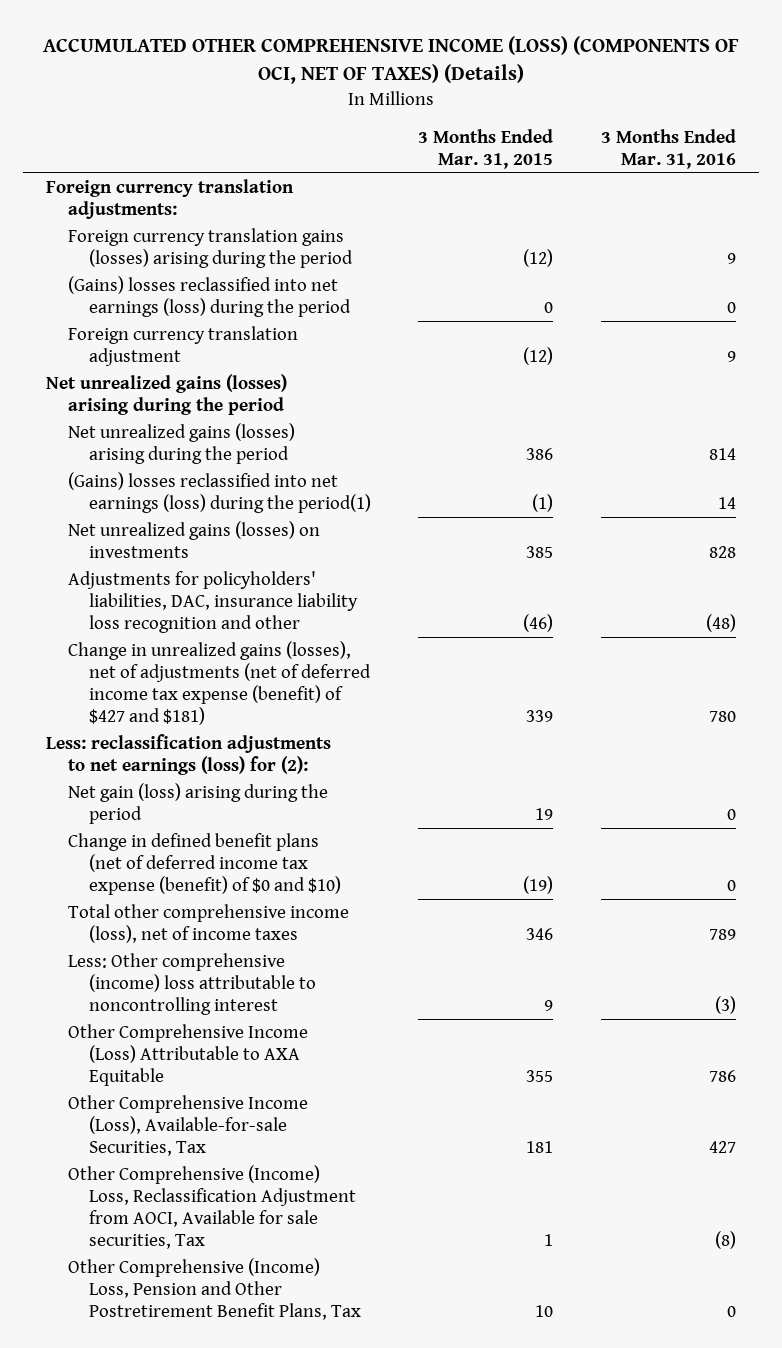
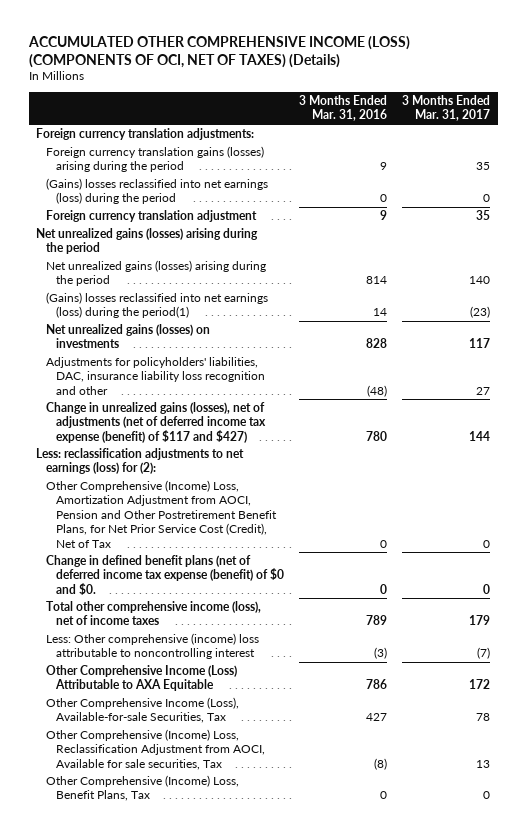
- | 3 Months Ended Mar. 31, 2015 | 3 Months Ended Mar. 31, 2016
+ | 3 Months Ended Mar. 31, 2016 | 3 Months Ended Mar. 31, 2017
- Change in unrealized gains (losses), net of adjustments (net of deferred income tax expense (benefit) of $427 and $181) | 339 | 780
+ Change in unrealized gains (losses), net of adjustments (net of deferred income tax expense (benefit) of $117 and $427) | 780 | 144
- Net gain (loss) arising during the period | 19 | 0
- Change in defined benefit plans (net of deferred income tax expense (benefit) of $0 and $10) | (19) | 0
+ Other Comprehensive (Income) Loss, Amortization Adjustment from AOCI, Pension and Other Postretirement Benefit Plans, for Net Prior Service Cost (Credit), Net of Tax | 0 | 0
+ Change in defined benefit plans (net of deferred income tax expense (benefit) of $0 and $0. | 0 | 0
- Other Comprehensive (Income) Loss, Pension and Other Postretirement Benefit Plans, Tax | 10 | 0
+ Other Comprehensive (Income) Loss, Benefit Plans, Tax | 0 | 0

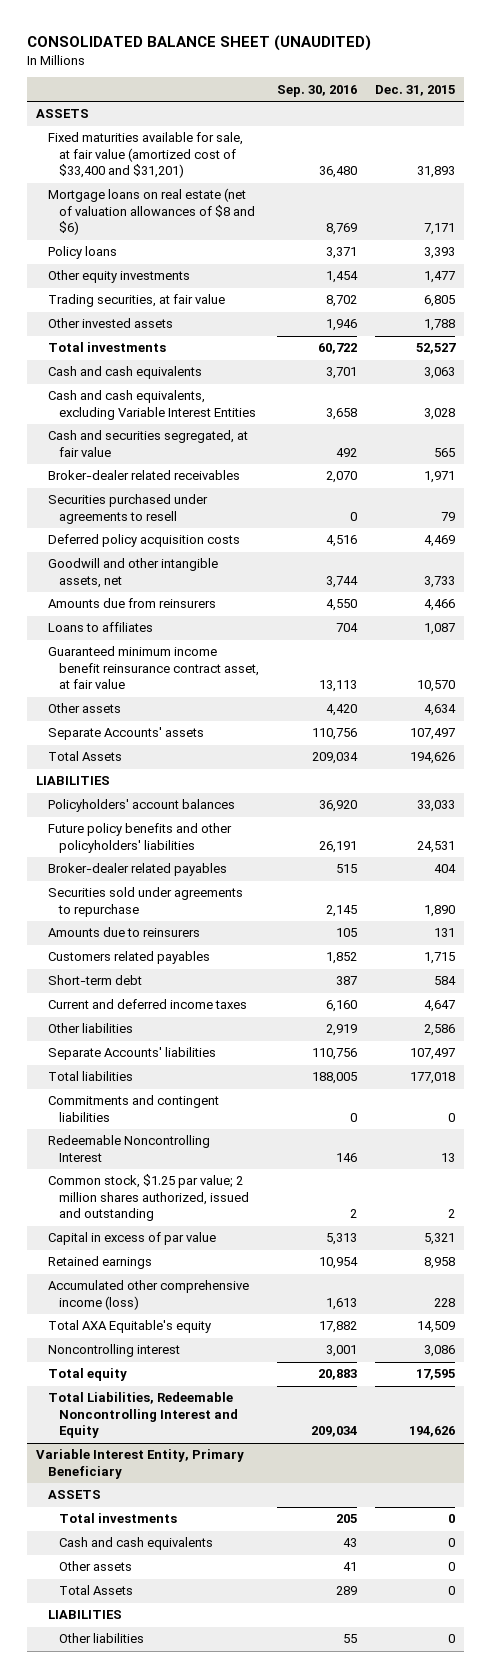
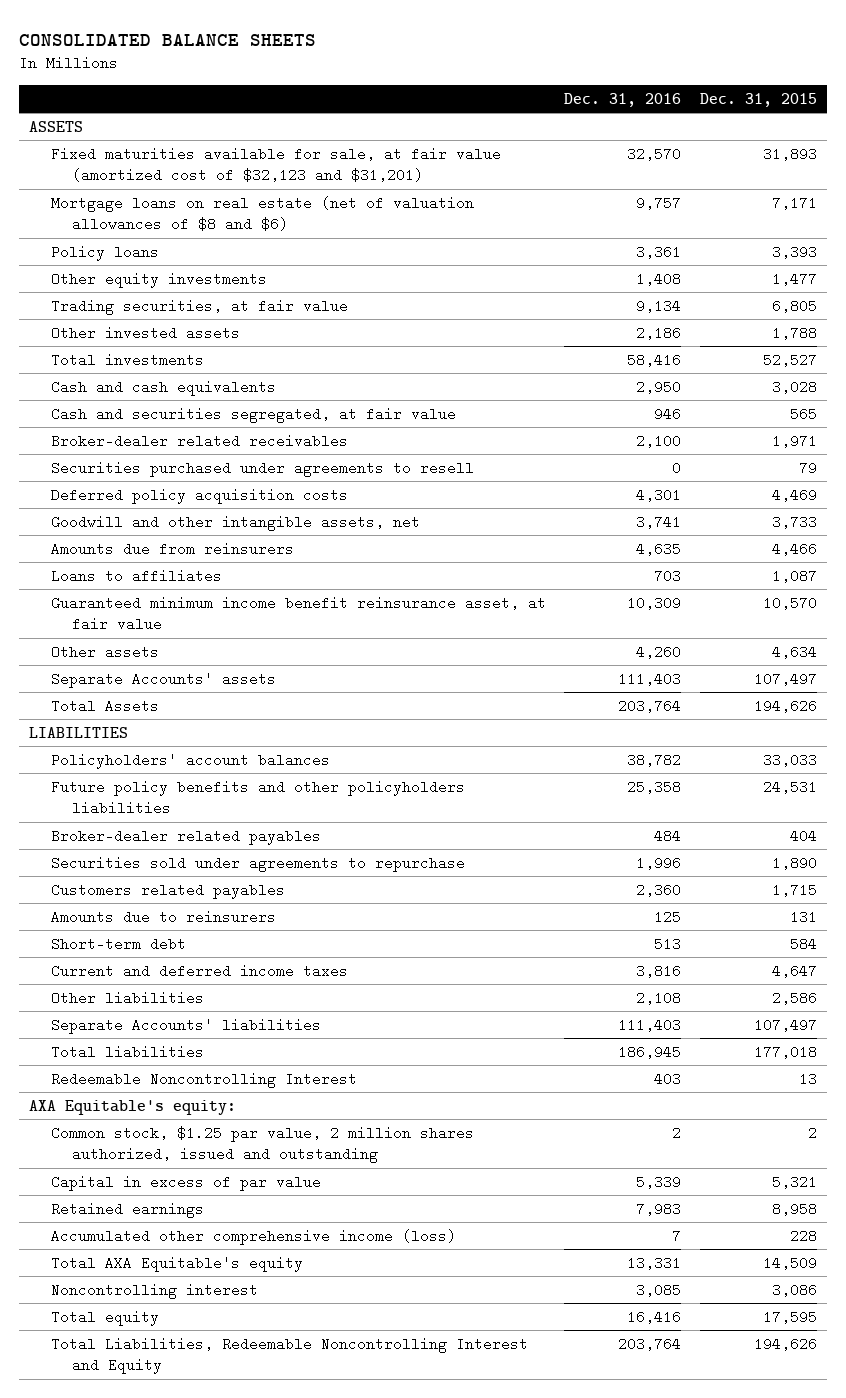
- CONSOLIDATED BALANCE SHEET (UNAUDITED)
+ CONSOLIDATED BALANCE SHEETS
- | Sep. 30, 2016 | Dec. 31, 2015
+ | Dec. 31, 2016 | Dec. 31, 2015
- Fixed maturities available for sale, at fair value (amortized cost of $33,400 and $31,201) | 36,480 | 31,893
+ Fixed maturities available for sale, at fair value (amortized cost of $32,123 and $31,201) | 32,570 | 31,893
- Cash and cash equivalents | 3,701 | 3,063
- Cash and cash equivalents, excluding Variable Interest Entities | 3,658 | 3,028
+ Cash and cash equivalents | 2,950 | 3,028
- Guaranteed minimum income benefit reinsurance contract asset, at fair value | 13,113 | 10,570
+ Guaranteed minimum income benefit reinsurance asset, at fair value | 10,309 | 10,570
- Future policy benefits and other policyholders' liabilities | 26,191 | 24,531
+ Future policy benefits and other policyholders liabilities | 25,358 | 24,531
moved down: Amounts due to reinsurers | 125 | 131
- Commitments and contingent liabilities | 0 | 0
- Common stock, $1.25 par value; 2 million shares authorized, issued and outstanding | 2 | 2
+ AXA Equitable's equity:
+ Common stock, $1.25 par value, 2 million shares authorized, issued and outstanding | 2 | 2
- Variable Interest Entity, Primary Beneficiary
- ASSETS
- Total investments | 205 | 0
- Cash and cash equivalents | 43 | 0
- Other assets | 41 | 0
- Total Assets | 289 | 0
- LIABILITIES
- Other liabilities | 55 | 0

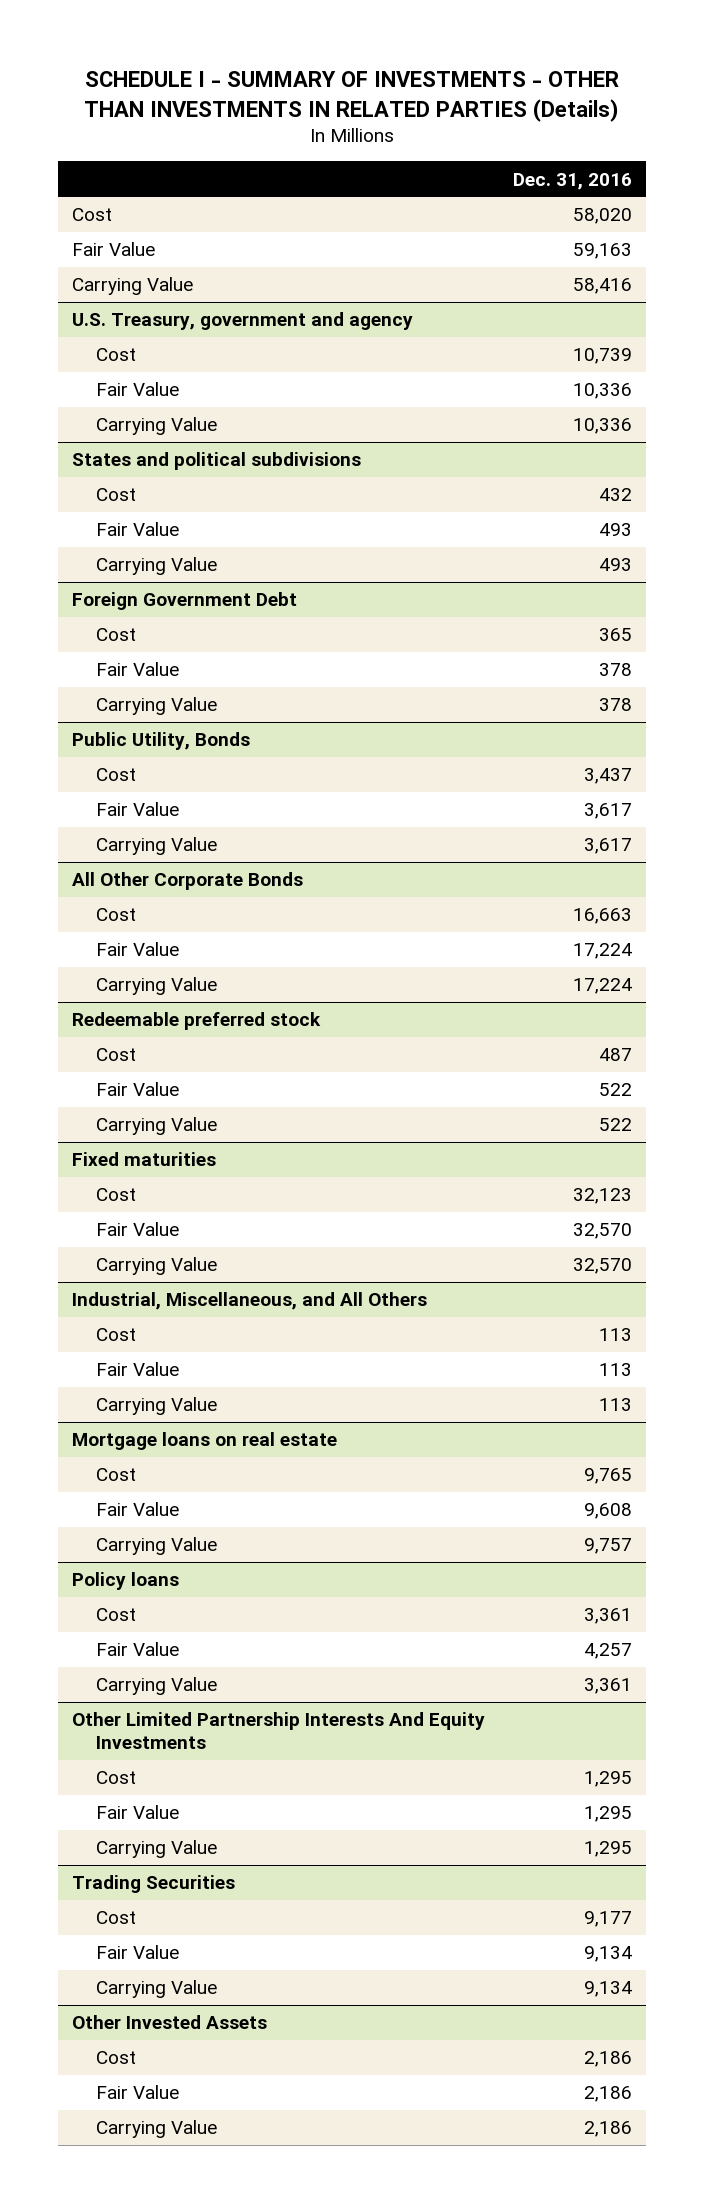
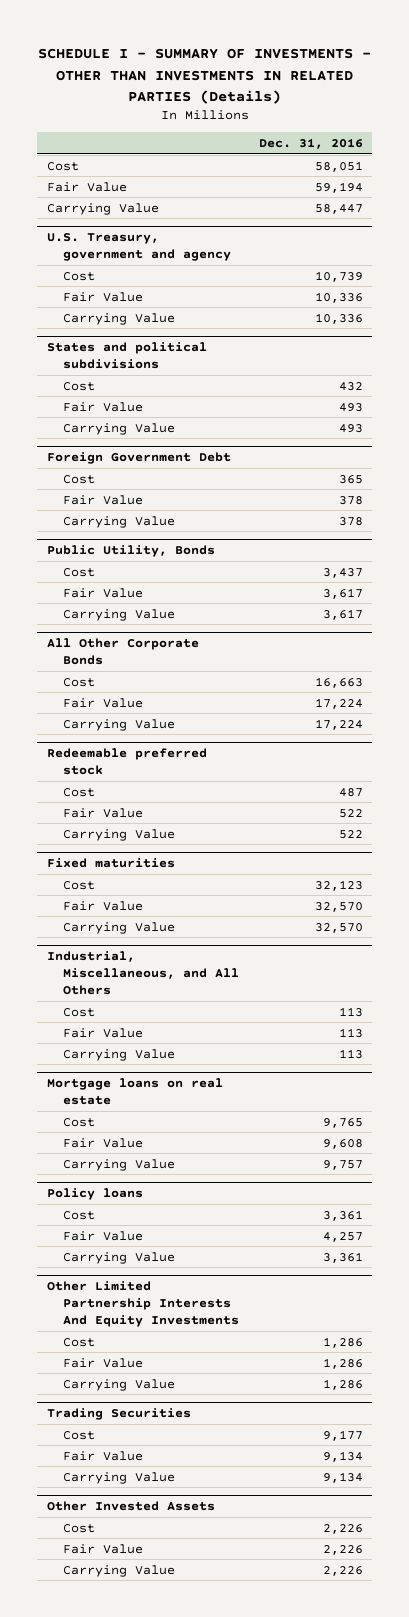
- Cost | 58,020
- Fair Value | 59,163
- Carrying Value | 58,416
+ Cost | 58,051
+ Fair Value | 59,194
+ Carrying Value | 58,447
@ Other Limited Partnership Interests And Equity Investments
- Cost | 1,295
- Fair Value | 1,295
- Carrying Value | 1,295
+ Cost | 1,286
+ Fair Value | 1,286
+ Carrying Value | 1,286
@ Other Invested Assets
- Cost | 2,186
- Fair Value | 2,186
- Carrying Value | 2,186
+ Cost | 2,226
+ Fair Value | 2,226
+ Carrying Value | 2,226

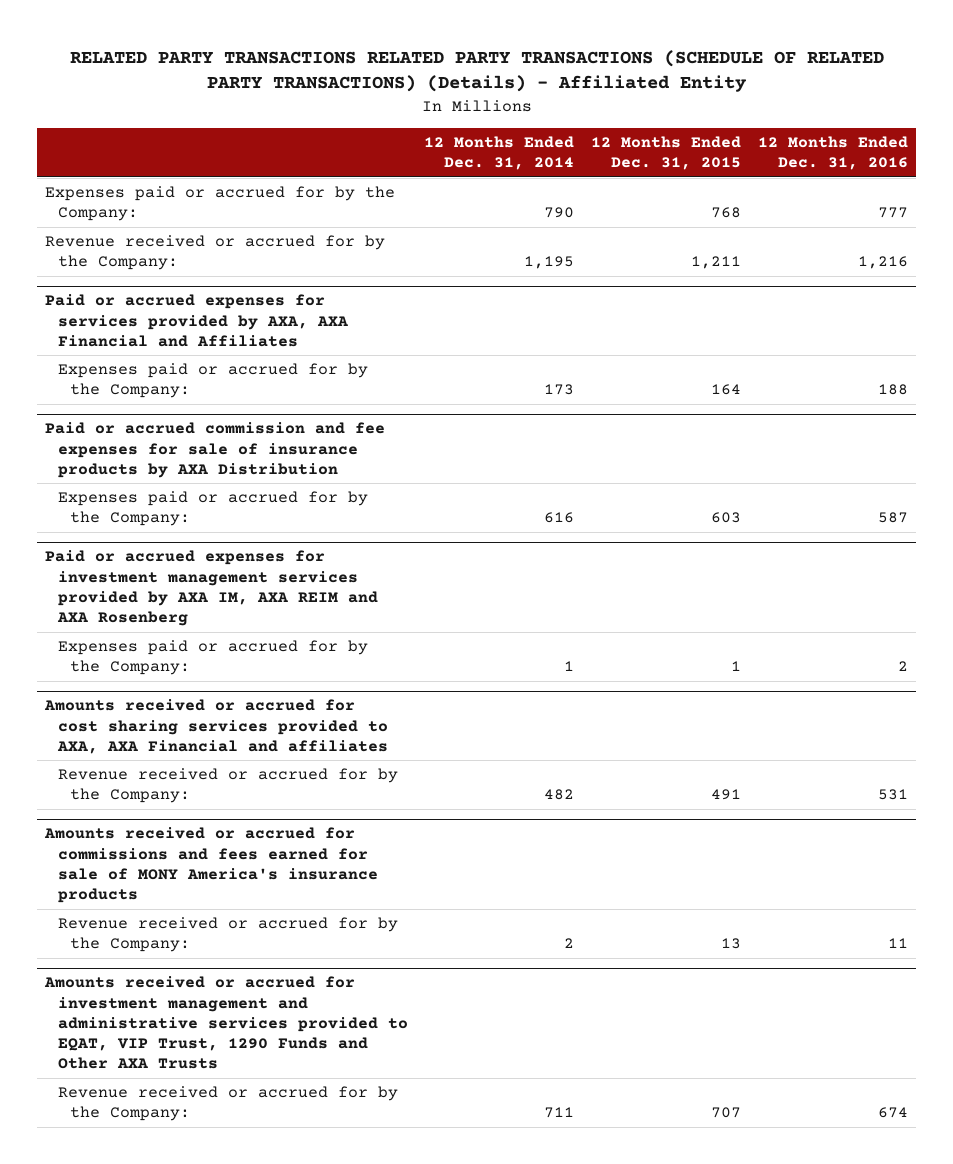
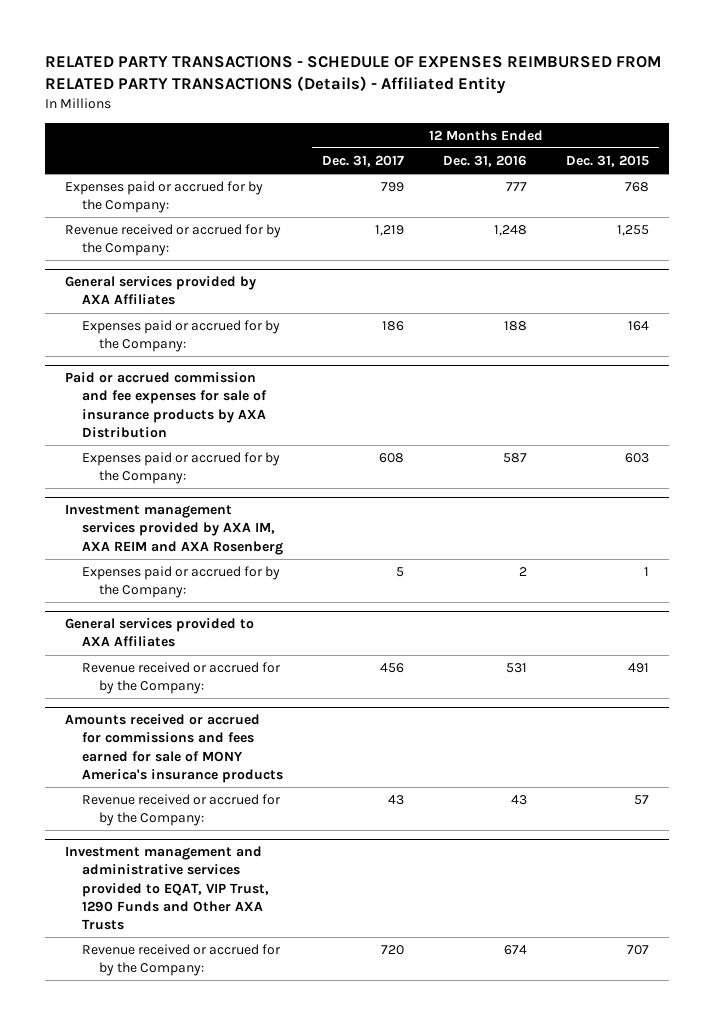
- RELATED PARTY TRANSACTIONS RELATED PARTY TRANSACTIONS (SCHEDULE OF RELATED PARTY TRANSACTIONS) (Details) - Affiliated Entity
+ RELATED PARTY TRANSACTIONS - SCHEDULE OF EXPENSES REIMBURSED FROM RELATED PARTY TRANSACTIONS (Details) - Affiliated Entity
- | 12 Months Ended Dec. 31, 2014 | 12 Months Ended Dec. 31, 2015 | 12 Months Ended Dec. 31, 2016
+ | 12 Months Ended Dec. 31, 2017 | 12 Months Ended Dec. 31, 2016 | 12 Months Ended Dec. 31, 2015
- Revenue received or accrued for by the Company: | 1,195 | 1,211 | 1,216
- Paid or accrued expenses for services provided by AXA, AXA Financial and Affiliates
+ Revenue received or accrued for by the Company: | 1,219 | 1,248 | 1,255
+ General services provided by AXA Affiliates
- Paid or accrued expenses for investment management services provided by AXA IM, AXA REIM and AXA Rosenberg
+ Investment management services provided by AXA IM, AXA REIM and AXA Rosenberg
- Amounts received or accrued for cost sharing services provided to AXA, AXA Financial and affiliates
+ General services provided to AXA Affiliates
@ Amounts received or accrued for commissions and fees earned for sale of MONY America's insurance products
- Revenue received or accrued for by the Company: | 2 | 13 | 11
- Amounts received or accrued for investment management and administrative services provided to EQAT, VIP Trust, 1290 Funds and Other AXA Trusts
@ Amounts received or accrued for commissions and fees earned for sale of MONY America's insurance products
+ Revenue received or accrued for by the Company: | 43 | 43 | 57
+ Investment management and administrative services provided to EQAT, VIP Trust, 1290 Funds and Other AXA Trusts

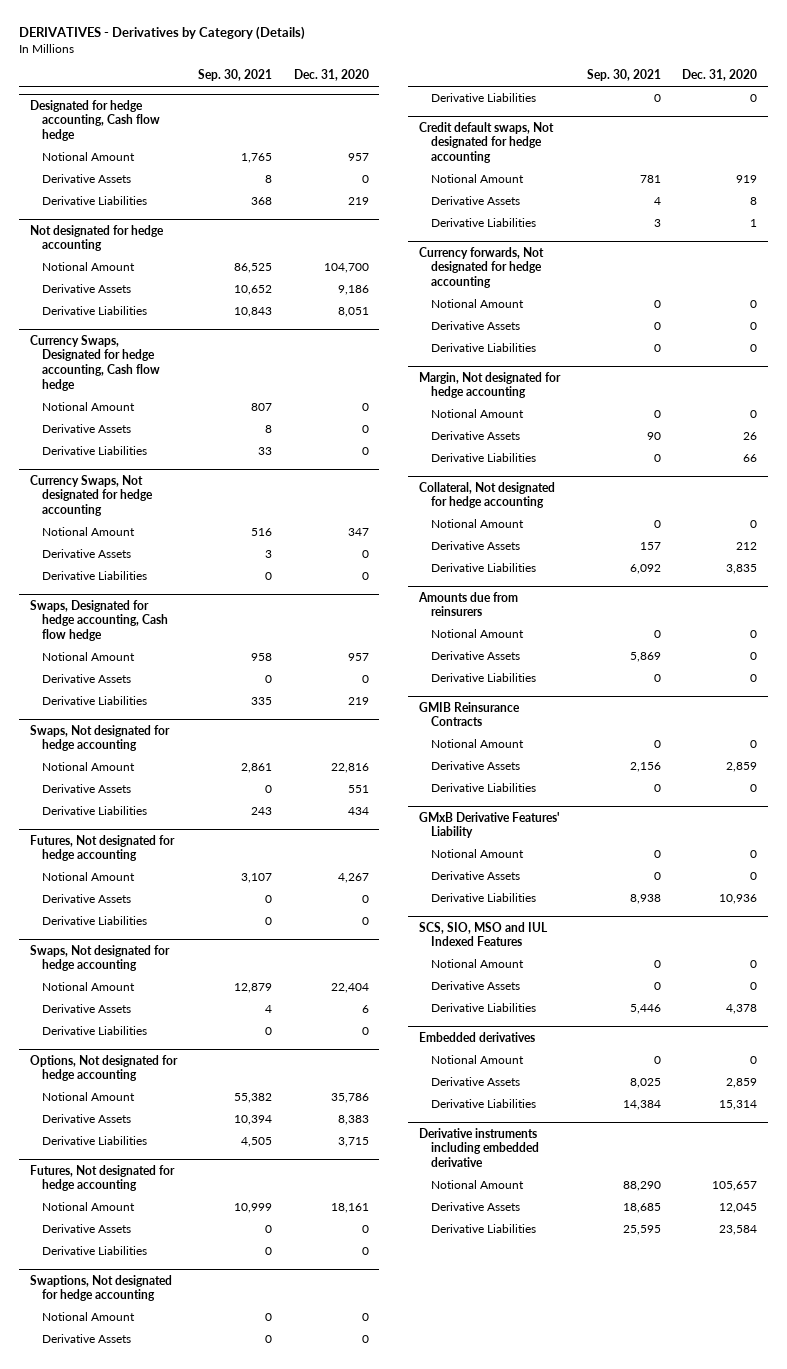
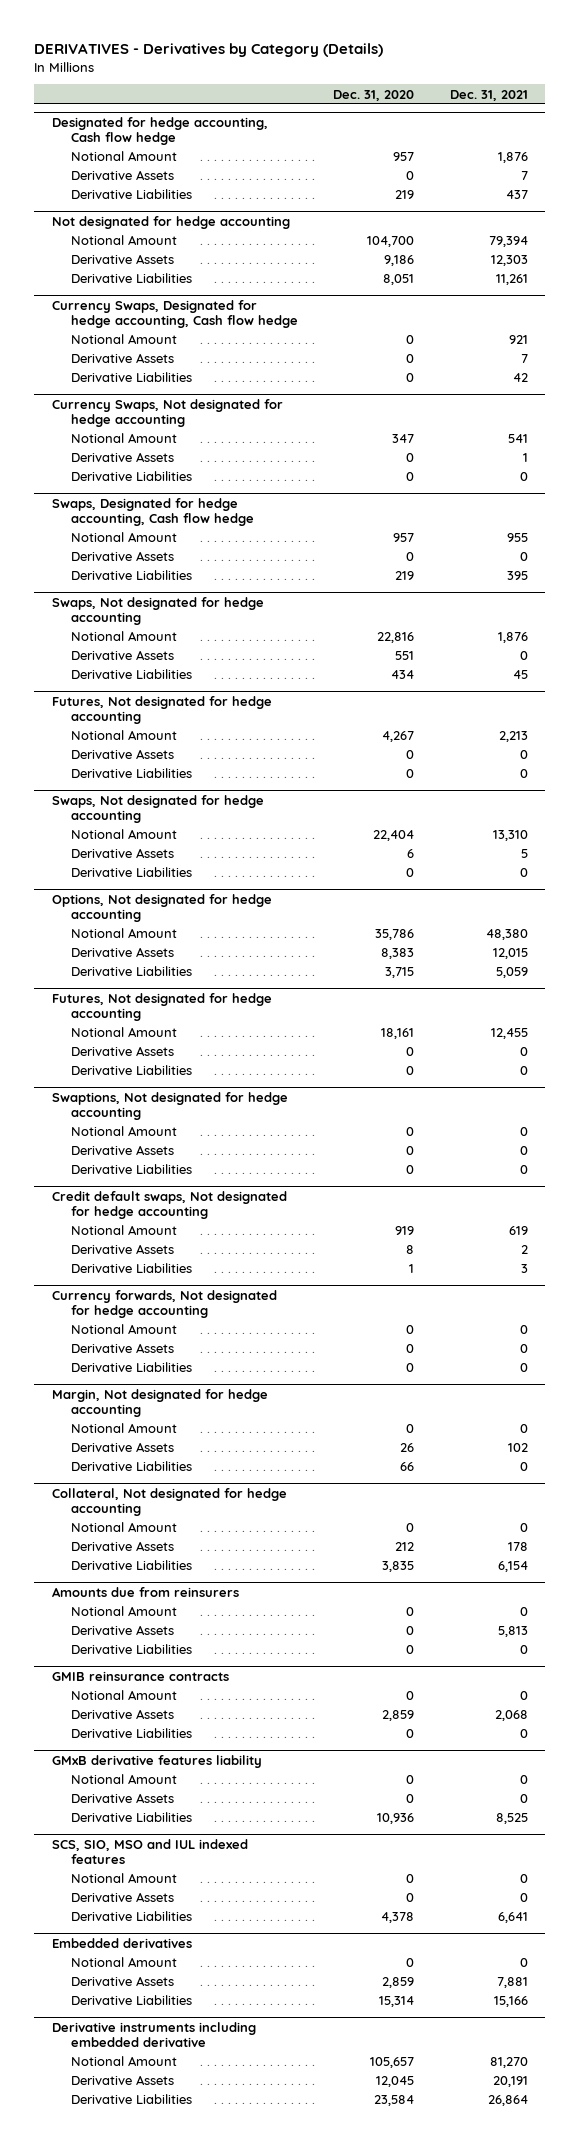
- | Sep. 30, 2021 | Dec. 31, 2020
+ | Dec. 31, 2020 | Dec. 31, 2021
- GMIB Reinsurance Contracts
+ GMIB reinsurance contracts
- GMxB Derivative Features' Liability
+ GMxB derivative features liability
- SCS, SIO, MSO and IUL Indexed Features
+ SCS, SIO, MSO and IUL indexed features

